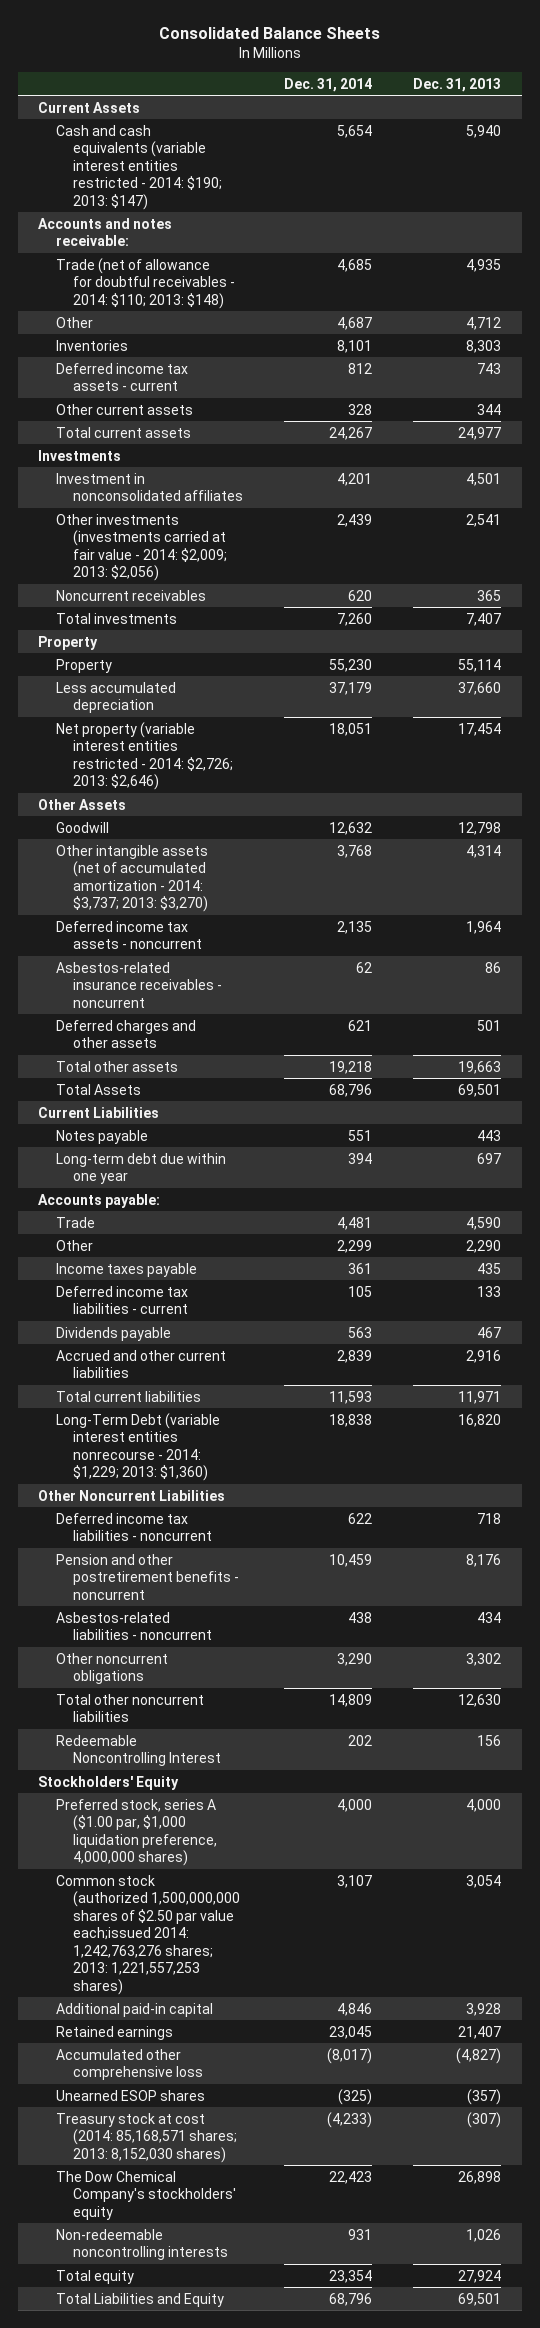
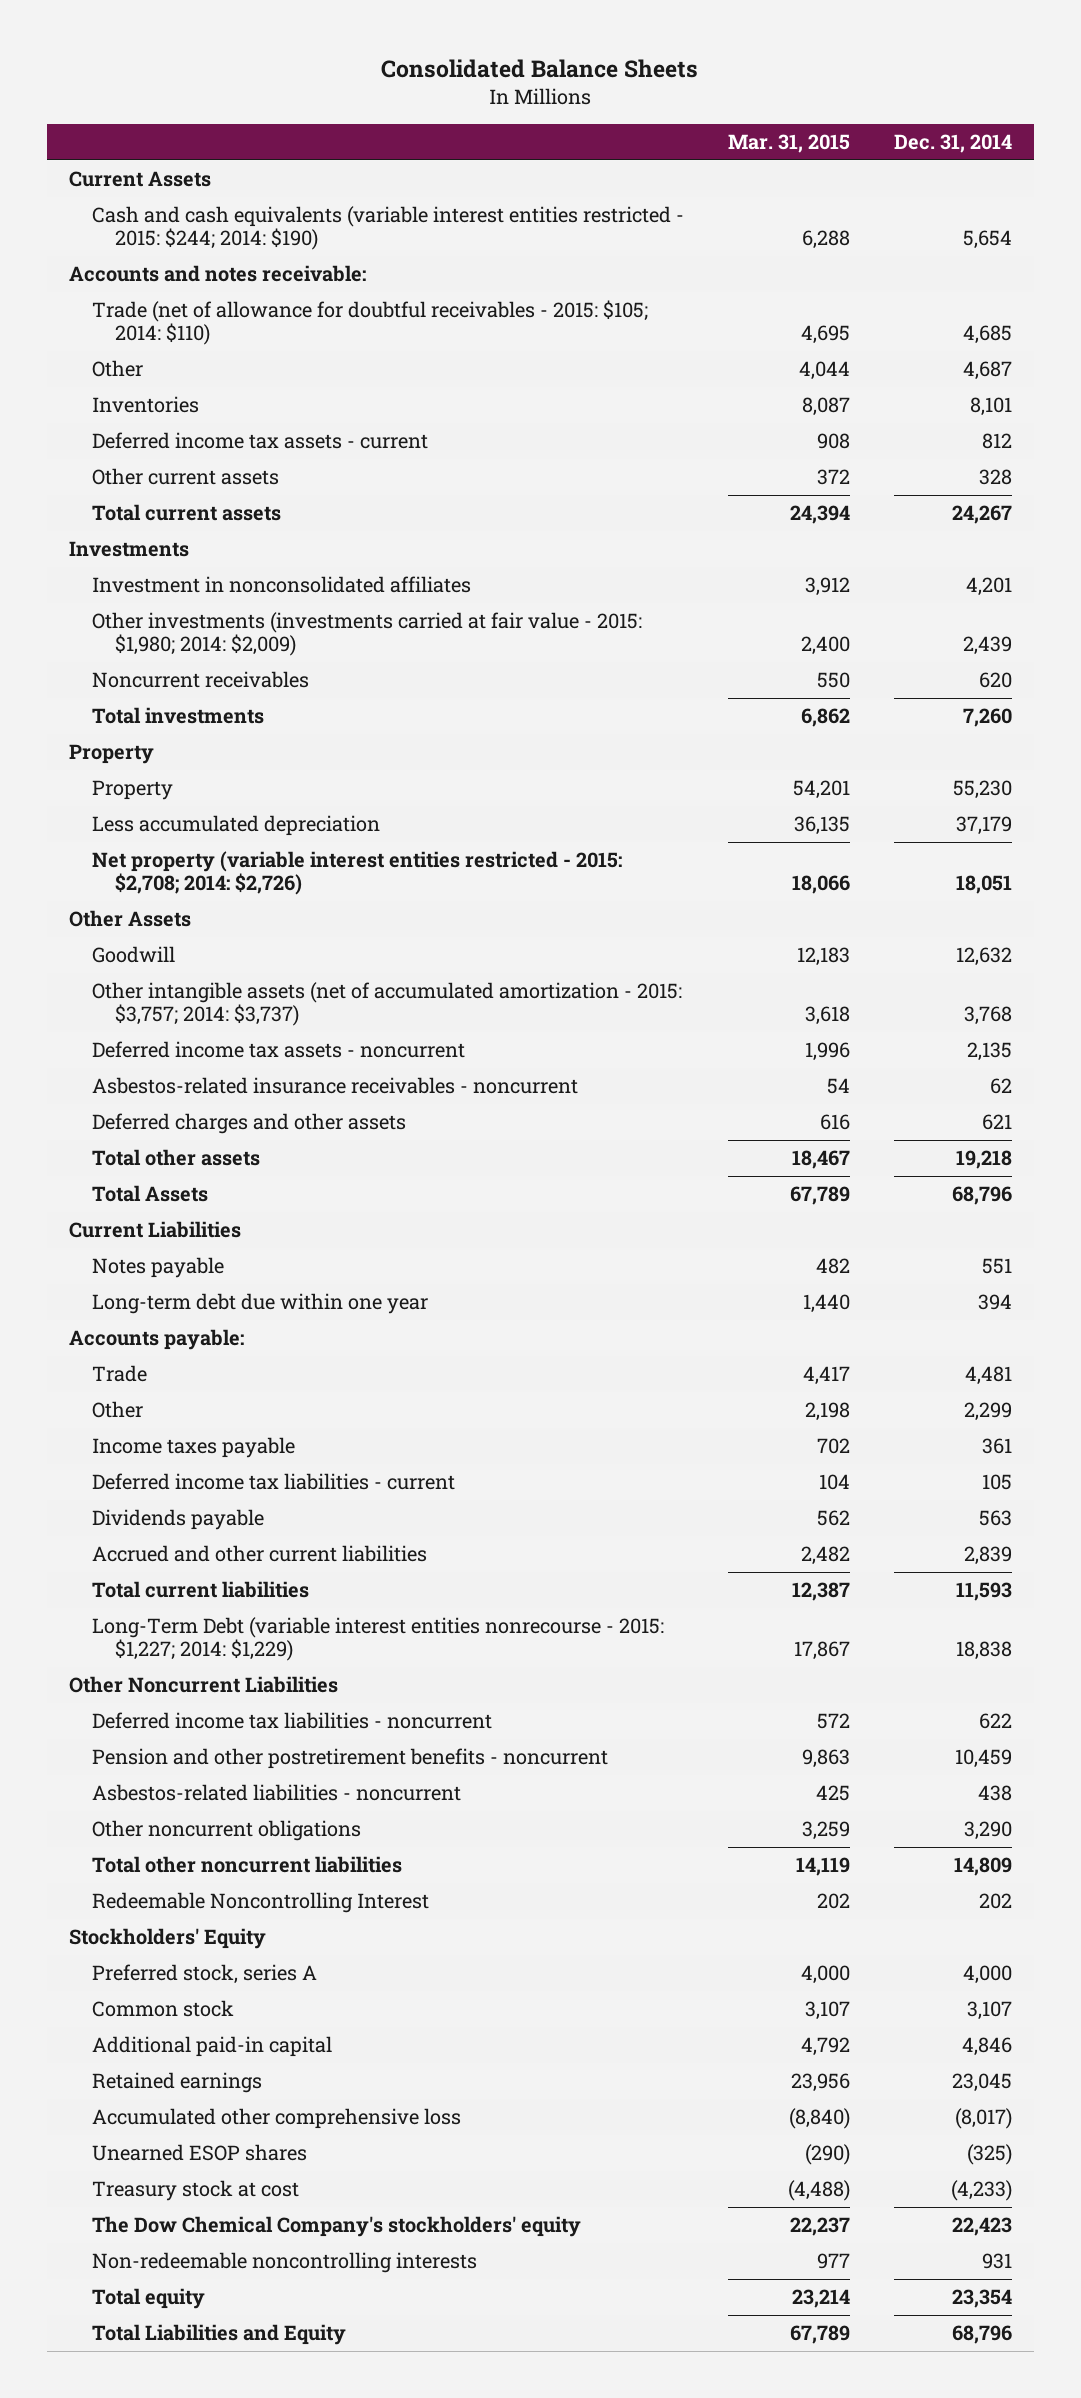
- | Dec. 31, 2014 | Dec. 31, 2013
+ | Mar. 31, 2015 | Dec. 31, 2014
- Cash and cash equivalents (variable interest entities restricted - 2014: $190; 2013: $147) | 5,654 | 5,940
+ Cash and cash equivalents (variable interest entities restricted - 2015: $244; 2014: $190) | 6,288 | 5,654
- Trade (net of allowance for doubtful receivables - 2014: $110; 2013: $148) | 4,685 | 4,935
+ Trade (net of allowance for doubtful receivables - 2015: $105; 2014: $110) | 4,695 | 4,685
- Other investments (investments carried at fair value - 2014: $2,009; 2013: $2,056) | 2,439 | 2,541
+ Other investments (investments carried at fair value - 2015: $1,980; 2014: $2,009) | 2,400 | 2,439
- Net property (variable interest entities restricted - 2014: $2,726; 2013: $2,646) | 18,051 | 17,454
+ Net property (variable interest entities restricted - 2015: $2,708; 2014: $2,726) | 18,066 | 18,051
- Other intangible assets (net of accumulated amortization - 2014: $3,737; 2013: $3,270) | 3,768 | 4,314
+ Other intangible assets (net of accumulated amortization - 2015: $3,757; 2014: $3,737) | 3,618 | 3,768
- Long-Term Debt (variable interest entities nonrecourse - 2014: $1,229; 2013: $1,360) | 18,838 | 16,820
+ Long-Term Debt (variable interest entities nonrecourse - 2015: $1,227; 2014: $1,229) | 17,867 | 18,838
- Preferred stock, series A ($1.00 par, $1,000 liquidation preference, 4,000,000 shares) | 4,000 | 4,000
- Common stock (authorized 1,500,000,000 shares of $2.50 par value each;issued 2014: 1,242,763,276 shares; 2013: 1,221,557,253 shares) | 3,107 | 3,054
+ Preferred stock, series A | 4,000 | 4,000
+ Common stock | 3,107 | 3,107
- Treasury stock at cost (2014: 85,168,571 shares; 2013: 8,152,030 shares) | (4,233) | (307)
+ Treasury stock at cost | (4,488) | (4,233)

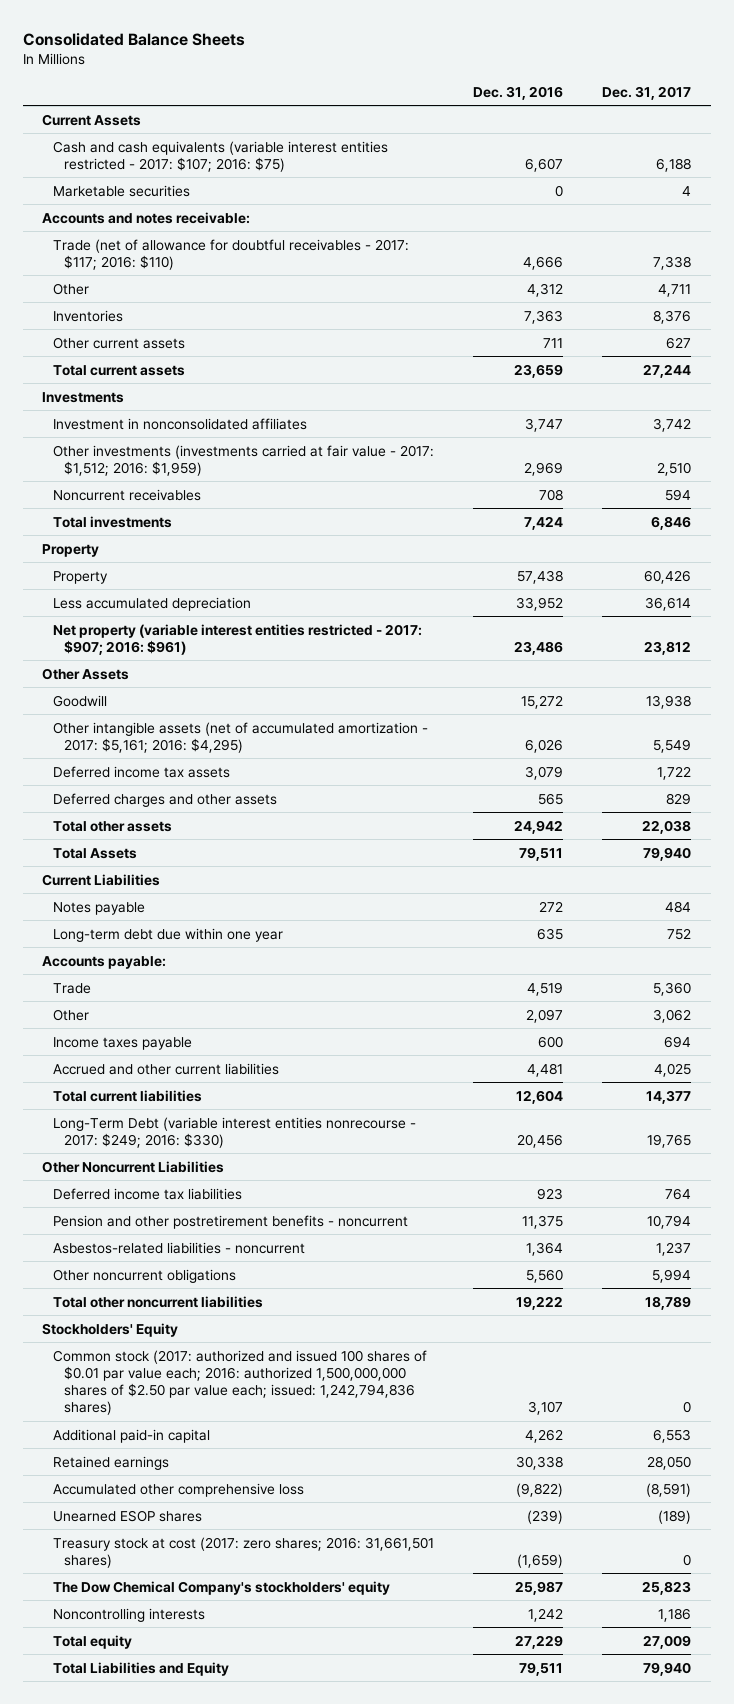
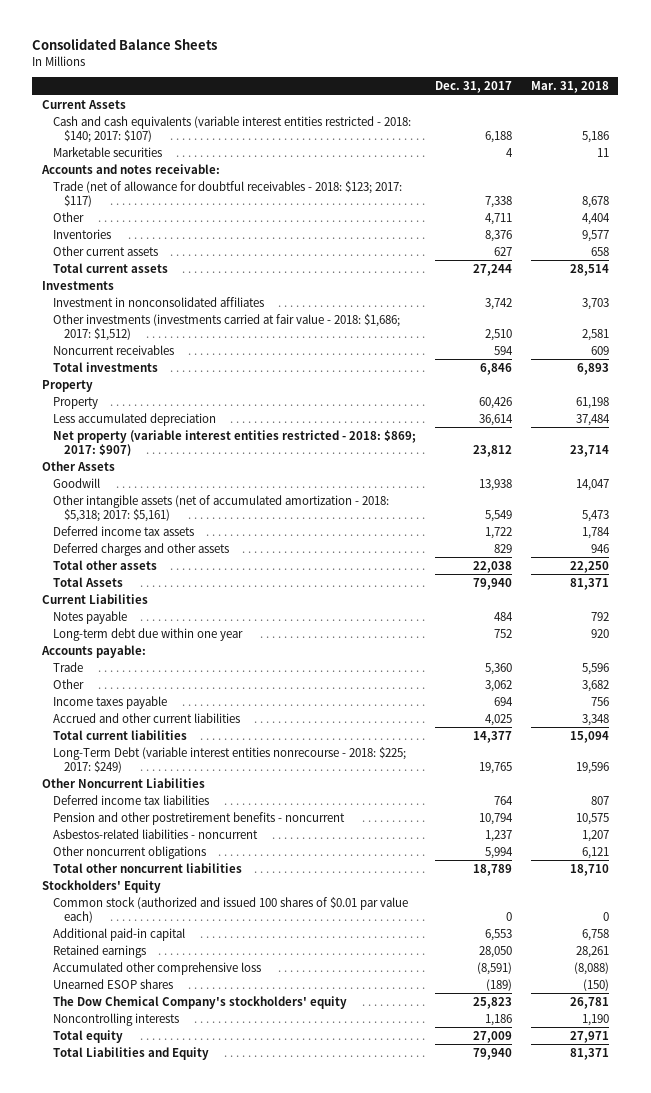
- | Dec. 31, 2016 | Dec. 31, 2017
+ | Dec. 31, 2017 | Mar. 31, 2018
- Cash and cash equivalents (variable interest entities restricted - 2017: $107; 2016: $75) | 6,607 | 6,188
+ Cash and cash equivalents (variable interest entities restricted - 2018: $140; 2017: $107) | 6,188 | 5,186
- Trade (net of allowance for doubtful receivables - 2017: $117; 2016: $110) | 4,666 | 7,338
+ Trade (net of allowance for doubtful receivables - 2018: $123; 2017: $117) | 7,338 | 8,678
- Other investments (investments carried at fair value - 2017: $1,512; 2016: $1,959) | 2,969 | 2,510
+ Other investments (investments carried at fair value - 2018: $1,686; 2017: $1,512) | 2,510 | 2,581
- Net property (variable interest entities restricted - 2017: $907; 2016: $961) | 23,486 | 23,812
+ Net property (variable interest entities restricted - 2018: $869; 2017: $907) | 23,812 | 23,714
- Other intangible assets (net of accumulated amortization - 2017: $5,161; 2016: $4,295) | 6,026 | 5,549
+ Other intangible assets (net of accumulated amortization - 2018: $5,318; 2017: $5,161) | 5,549 | 5,473
- Long-Term Debt (variable interest entities nonrecourse - 2017: $249; 2016: $330) | 20,456 | 19,765
+ Long-Term Debt (variable interest entities nonrecourse - 2018: $225; 2017: $249) | 19,765 | 19,596
- Common stock (2017: authorized and issued 100 shares of $0.01 par value each; 2016: authorized 1,500,000,000 shares of $2.50 par value each; issued: 1,242,794,836 shares) | 3,107 | 0
+ Common stock (authorized and issued 100 shares of $0.01 par value each) | 0 | 0
- Treasury stock at cost (2017: zero shares; 2016: 31,661,501 shares) | (1,659) | 0

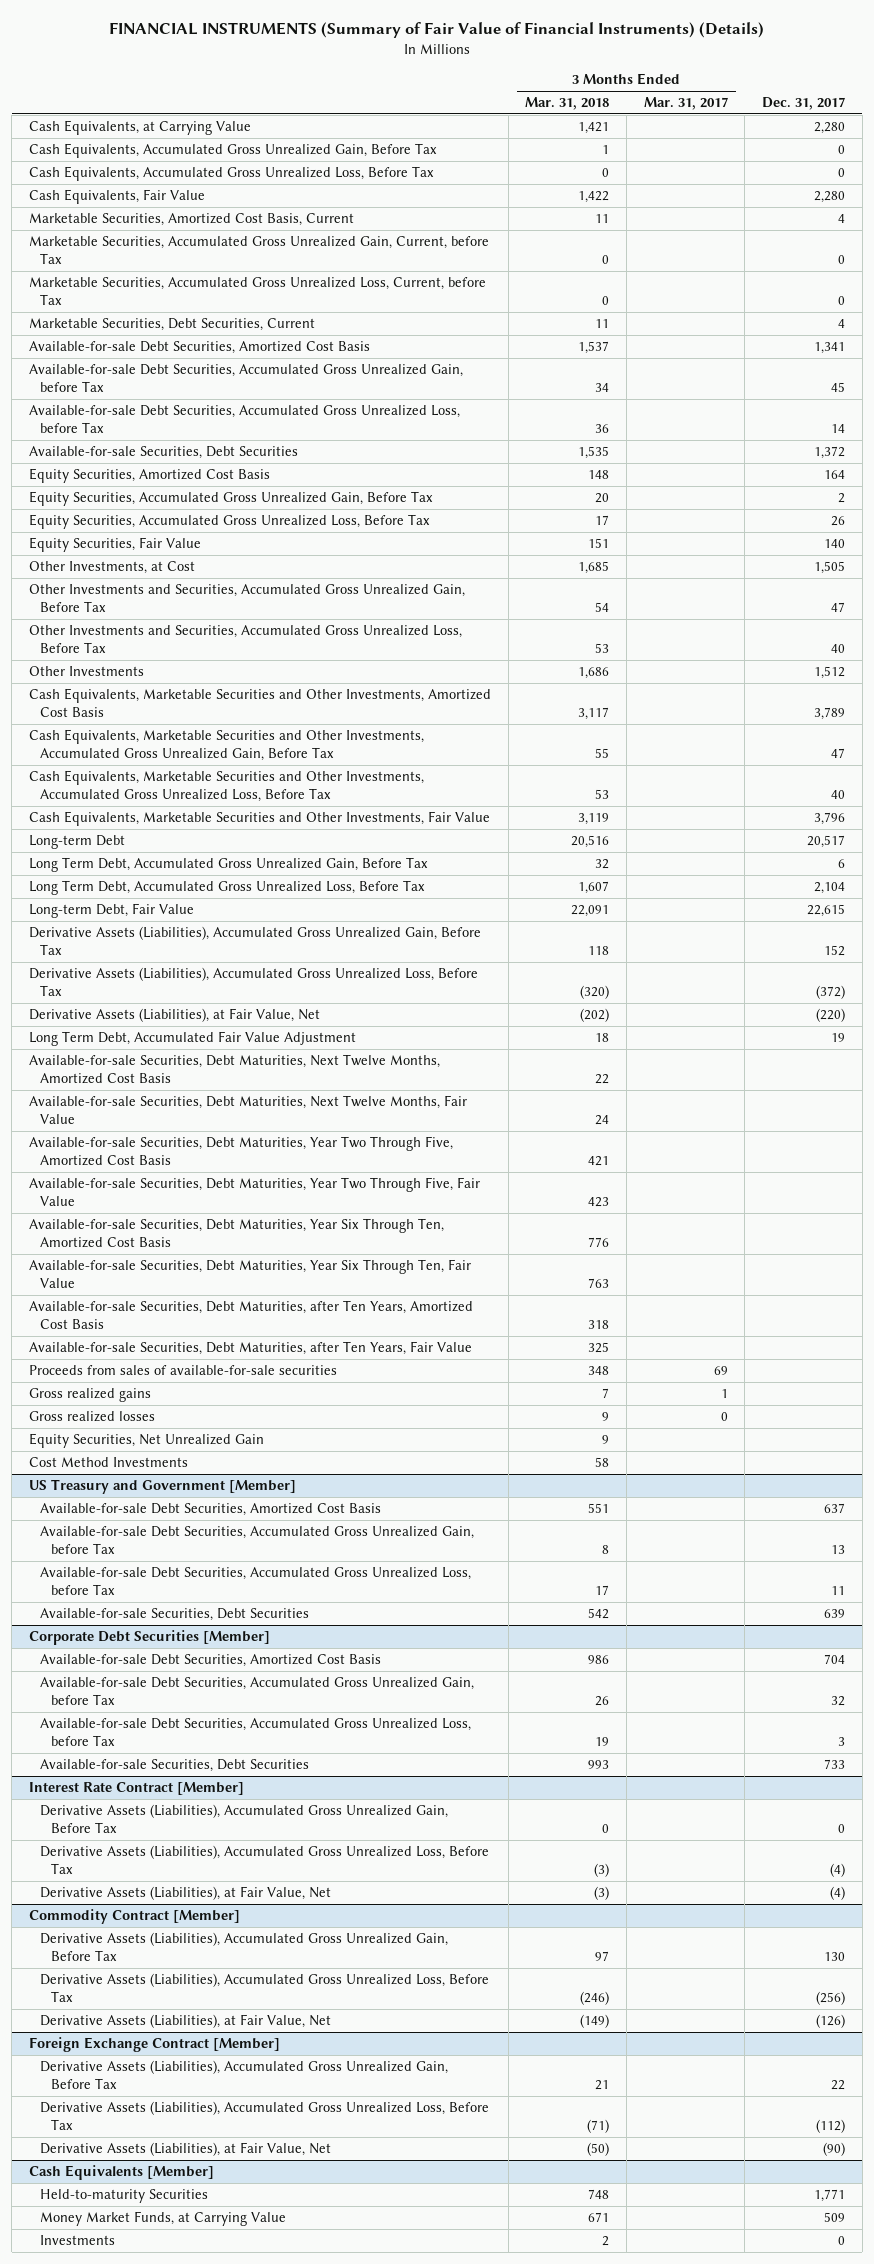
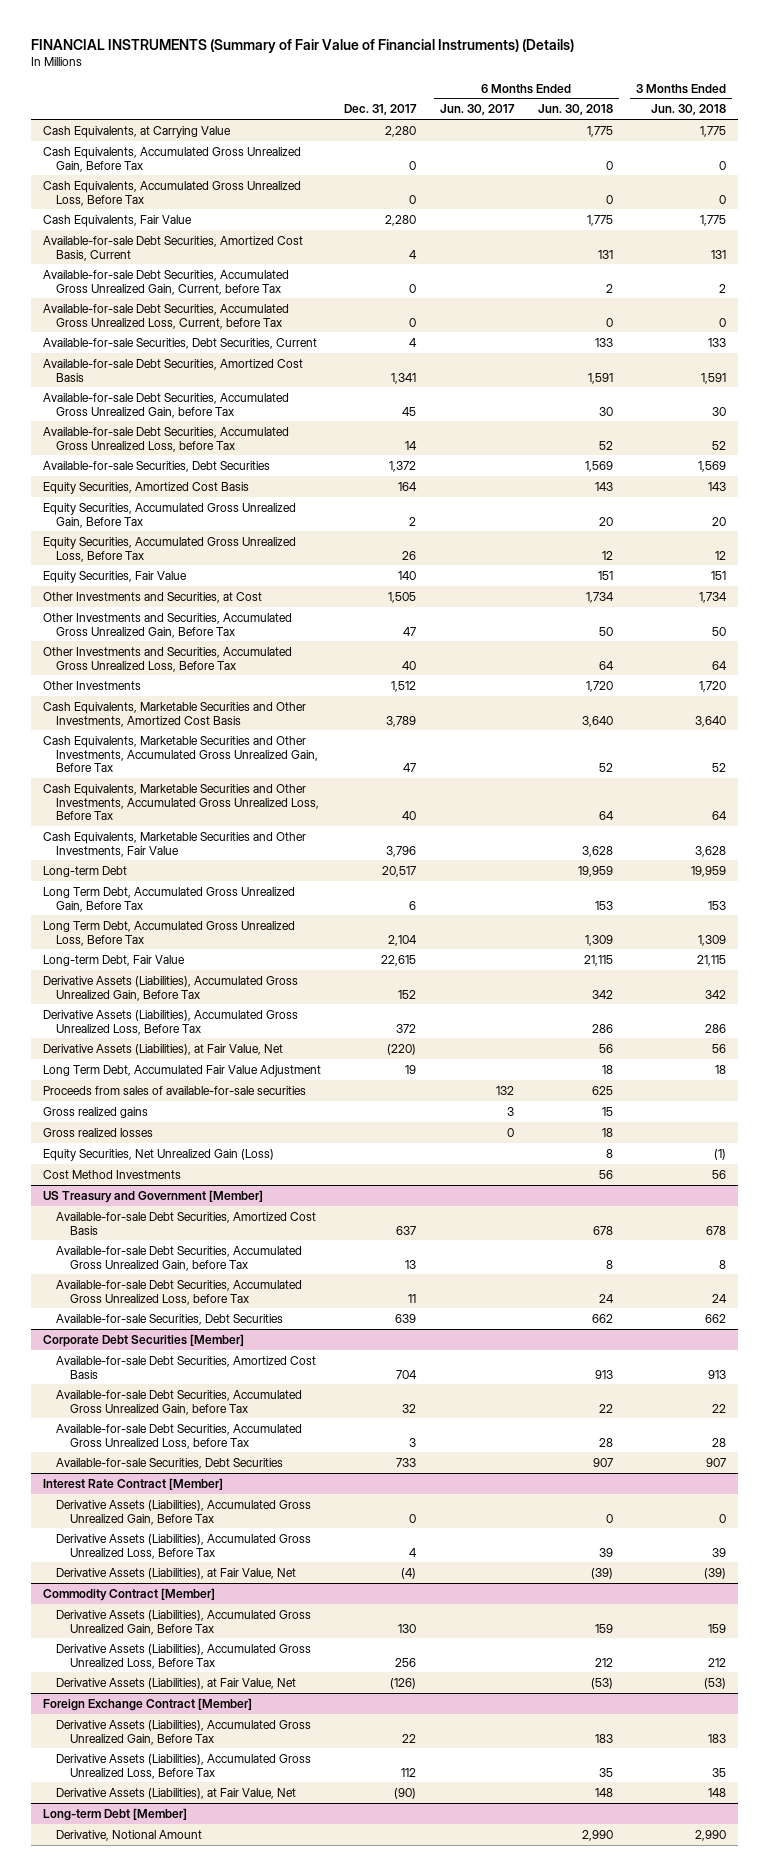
- | 3 Months Ended Mar. 31, 2018 | 3 Months Ended Mar. 31, 2017 | Dec. 31, 2017
+ | Dec. 31, 2017 | 6 Months Ended Jun. 30, 2017 | 6 Months Ended Jun. 30, 2018 | 3 Months Ended Jun. 30, 2018
- Marketable Securities, Amortized Cost Basis, Current | 11 | | 4
- Marketable Securities, Accumulated Gross Unrealized Gain, Current, before Tax | 0 | | 0
- Marketable Securities, Accumulated Gross Unrealized Loss, Current, before Tax | 0 | | 0
- Marketable Securities, Debt Securities, Current | 11 | | 4
+ Available-for-sale Debt Securities, Amortized Cost Basis, Current | 4 | | 131 | 131
+ Available-for-sale Debt Securities, Accumulated Gross Unrealized Gain, Current, before Tax | 0 | | 2 | 2
+ Available-for-sale Debt Securities, Accumulated Gross Unrealized Loss, Current, before Tax | 0 | | 0 | 0
+ Available-for-sale Securities, Debt Securities, Current | 4 | | 133 | 133
- Other Investments, at Cost | 1,685 | | 1,505
+ Other Investments and Securities, at Cost | 1,505 | | 1,734 | 1,734
- Derivative Assets (Liabilities), Accumulated Gross Unrealized Loss, Before Tax | (320) | | (372)
+ Derivative Assets (Liabilities), Accumulated Gross Unrealized Loss, Before Tax | 372 | | 286 | 286
- Available-for-sale Securities, Debt Maturities, Next Twelve Months, Amortized Cost Basis | 22 | |
- Available-for-sale Securities, Debt Maturities, Next Twelve Months, Fair Value | 24 | |
- Available-for-sale Securities, Debt Maturities, Year Two Through Five, Amortized Cost Basis | 421 | |
- Available-for-sale Securities, Debt Maturities, Year Two Through Five, Fair Value | 423 | |
- Available-for-sale Securities, Debt Maturities, Year Six Through Ten, Amortized Cost Basis | 776 | |
- Available-for-sale Securities, Debt Maturities, Year Six Through Ten, Fair Value | 763 | |
- Available-for-sale Securities, Debt Maturities, after Ten Years, Amortized Cost Basis | 318 | |
- Available-for-sale Securities, Debt Maturities, after Ten Years, Fair Value | 325 | |
- Equity Securities, Net Unrealized Gain | 9 | |
+ Equity Securities, Net Unrealized Gain (Loss) | | | 8 | (1)
@ Interest Rate Contract [Member]
- Derivative Assets (Liabilities), Accumulated Gross Unrealized Loss, Before Tax | (3) | | (4)
+ Derivative Assets (Liabilities), Accumulated Gross Unrealized Loss, Before Tax | 4 | | 39 | 39
@ Commodity Contract [Member]
- Derivative Assets (Liabilities), Accumulated Gross Unrealized Loss, Before Tax | (246) | | (256)
+ Derivative Assets (Liabilities), Accumulated Gross Unrealized Loss, Before Tax | 256 | | 212 | 212
@ Foreign Exchange Contract [Member]
- Derivative Assets (Liabilities), Accumulated Gross Unrealized Loss, Before Tax | (71) | | (112)
+ Derivative Assets (Liabilities), Accumulated Gross Unrealized Loss, Before Tax | 112 | | 35 | 35
- Cash Equivalents [Member]
- Held-to-maturity Securities | 748 | | 1,771
- Money Market Funds, at Carrying Value | 671 | | 509
- Investments | 2 | | 0
+ Long-term Debt [Member]
+ Derivative, Notional Amount | | | 2,990 | 2,990

